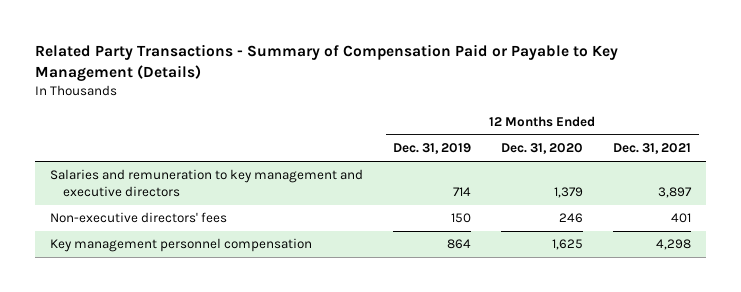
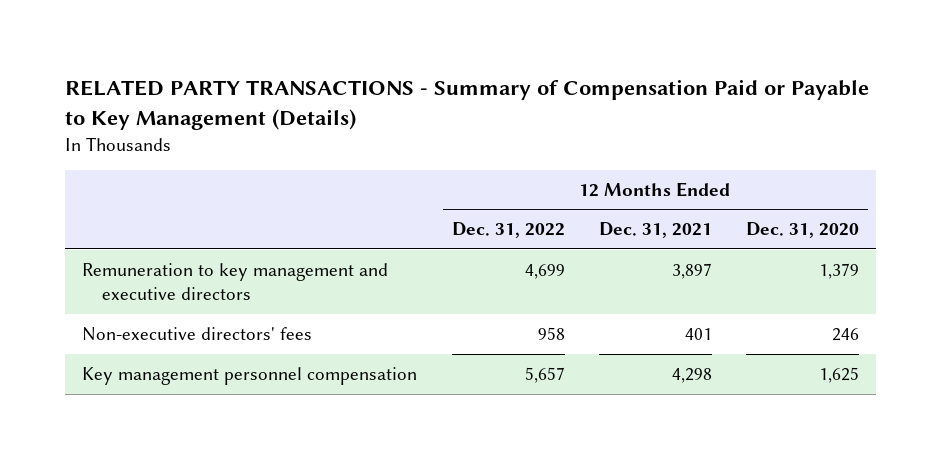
- Related Party Transactions - Summary of Compensation Paid or Payable to Key Management (Details)
+ RELATED PARTY TRANSACTIONS - Summary of Compensation Paid or Payable to Key Management (Details)
- | 12 Months Ended Dec. 31, 2019 | 12 Months Ended Dec. 31, 2020 | 12 Months Ended Dec. 31, 2021
+ | 12 Months Ended Dec. 31, 2022 | 12 Months Ended Dec. 31, 2021 | 12 Months Ended Dec. 31, 2020
- Salaries and remuneration to key management and executive directors | 714 | 1,379 | 3,897
+ Remuneration to key management and executive directors | 4,699 | 3,897 | 1,379

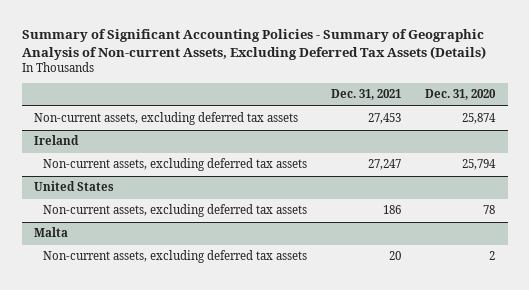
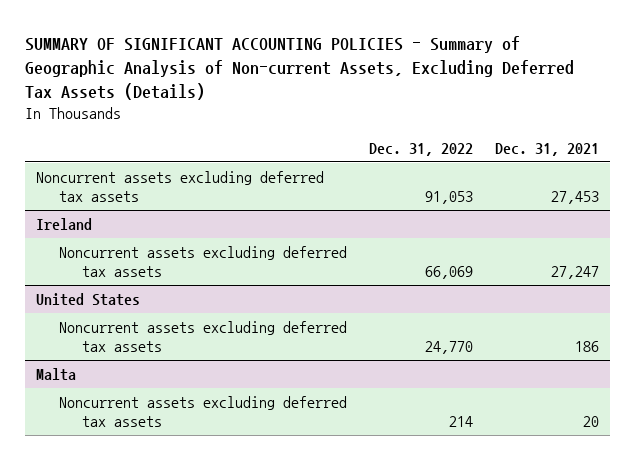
- Summary of Significant Accounting Policies - Summary of Geographic Analysis of Non-current Assets, Excluding Deferred Tax Assets (Details)
+ SUMMARY OF SIGNIFICANT ACCOUNTING POLICIES - Summary of Geographic Analysis of Non-current Assets, Excluding Deferred Tax Assets (Details)
- | Dec. 31, 2021 | Dec. 31, 2020
+ | Dec. 31, 2022 | Dec. 31, 2021
- Non-current assets, excluding deferred tax assets | 27,453 | 25,874
+ Noncurrent assets excluding deferred tax assets | 91,053 | 27,453
@ Ireland
- Non-current assets, excluding deferred tax assets | 27,247 | 25,794
+ Noncurrent assets excluding deferred tax assets | 66,069 | 27,247
@ United States
- Non-current assets, excluding deferred tax assets | 186 | 78
+ Noncurrent assets excluding deferred tax assets | 24,770 | 186
@ Malta
- Non-current assets, excluding deferred tax assets | 20 | 2
+ Noncurrent assets excluding deferred tax assets | 214 | 20

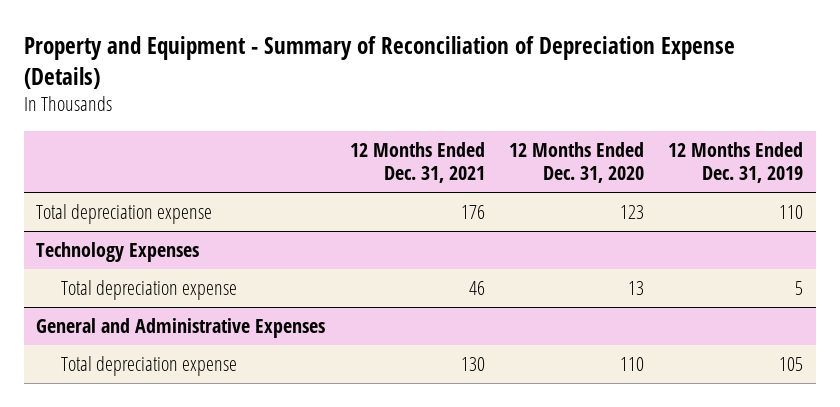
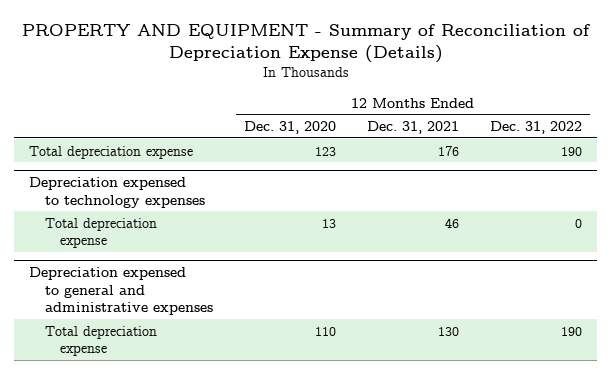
- Property and Equipment - Summary of Reconciliation of Depreciation Expense (Details)
+ PROPERTY AND EQUIPMENT - Summary of Reconciliation of Depreciation Expense (Details)
- | 12 Months Ended Dec. 31, 2021 | 12 Months Ended Dec. 31, 2020 | 12 Months Ended Dec. 31, 2019
+ | 12 Months Ended Dec. 31, 2020 | 12 Months Ended Dec. 31, 2021 | 12 Months Ended Dec. 31, 2022
- Technology Expenses
+ Depreciation expensed to technology expenses
- General and Administrative Expenses
+ Depreciation expensed to general and administrative expenses

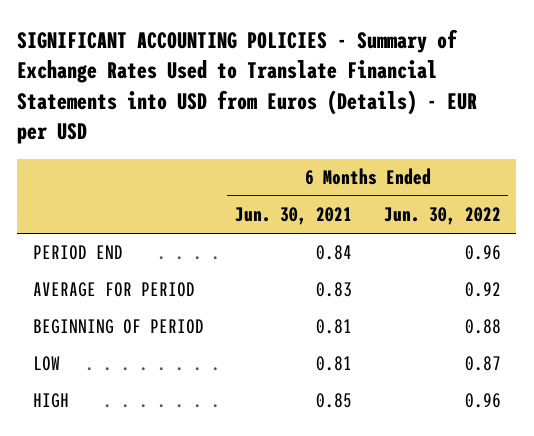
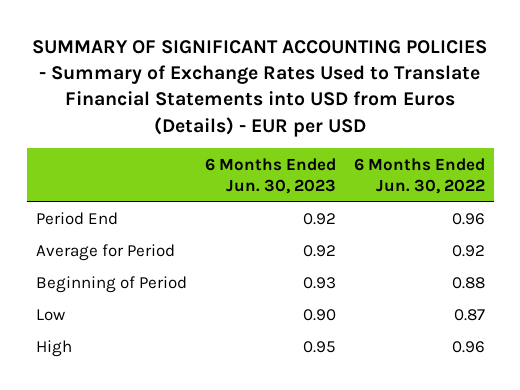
- SIGNIFICANT ACCOUNTING POLICIES - Summary of Exchange Rates Used to Translate Financial Statements into USD from Euros (Details) - EUR per USD
+ SUMMARY OF SIGNIFICANT ACCOUNTING POLICIES - Summary of Exchange Rates Used to Translate Financial Statements into USD from Euros (Details) - EUR per USD
- | 6 Months Ended Jun. 30, 2021 | 6 Months Ended Jun. 30, 2022
+ | 6 Months Ended Jun. 30, 2023 | 6 Months Ended Jun. 30, 2022
- PERIOD END | 0.84 | 0.96
- AVERAGE FOR PERIOD | 0.83 | 0.92
- BEGINNING OF PERIOD | 0.81 | 0.88
- LOW | 0.81 | 0.87
- HIGH | 0.85 | 0.96
+ Period End | 0.92 | 0.96
+ Average for Period | 0.92 | 0.92
+ Beginning of Period | 0.93 | 0.88
+ Low | 0.90 | 0.87
+ High | 0.95 | 0.96

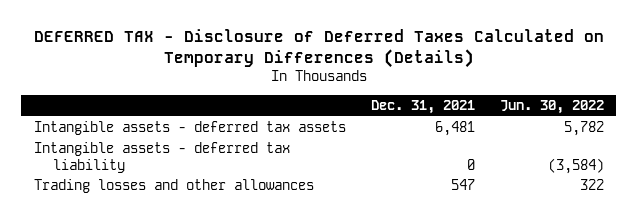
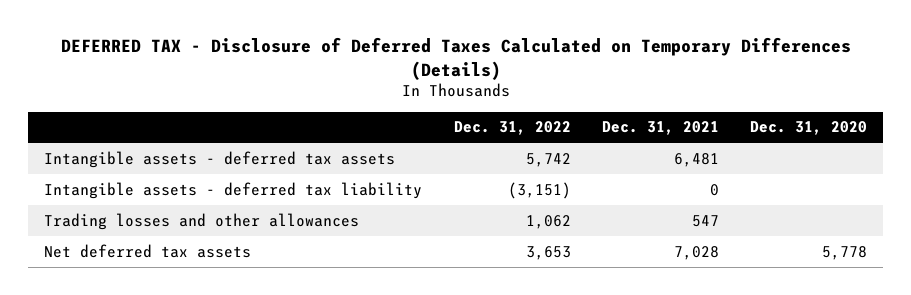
- | Dec. 31, 2021 | Jun. 30, 2022
+ | Dec. 31, 2022 | Dec. 31, 2021 | Dec. 31, 2020
+ Net deferred tax assets | 3,653 | 7,028 | 5,778

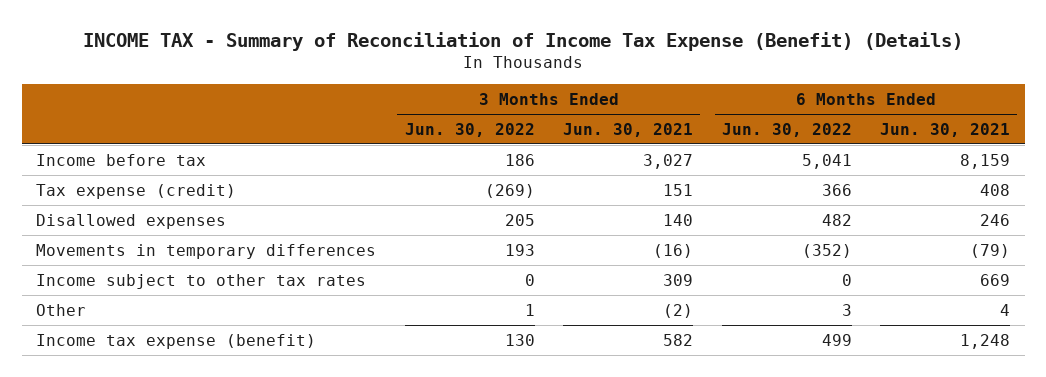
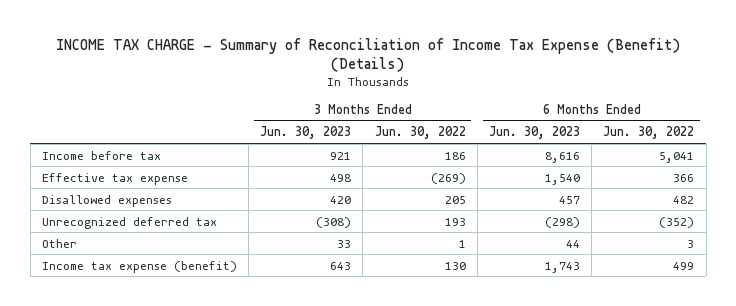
- INCOME TAX - Summary of Reconciliation of Income Tax Expense (Benefit) (Details)
+ INCOME TAX CHARGE - Summary of Reconciliation of Income Tax Expense (Benefit) (Details)
- | 3 Months Ended Jun. 30, 2022 | 3 Months Ended Jun. 30, 2021 | 6 Months Ended Jun. 30, 2022 | 6 Months Ended Jun. 30, 2021
+ | 3 Months Ended Jun. 30, 2023 | 3 Months Ended Jun. 30, 2022 | 6 Months Ended Jun. 30, 2023 | 6 Months Ended Jun. 30, 2022
- Tax expense (credit) | (269) | 151 | 366 | 408
+ Effective tax expense | 498 | (269) | 1,540 | 366
- Movements in temporary differences | 193 | (16) | (352) | (79)
- Income subject to other tax rates | 0 | 309 | 0 | 669
+ Unrecognized deferred tax | (308) | 193 | (298) | (352)

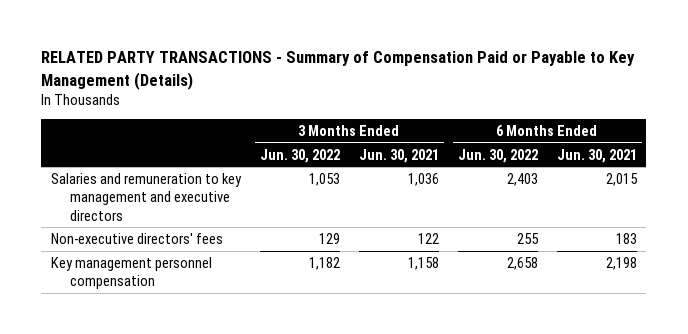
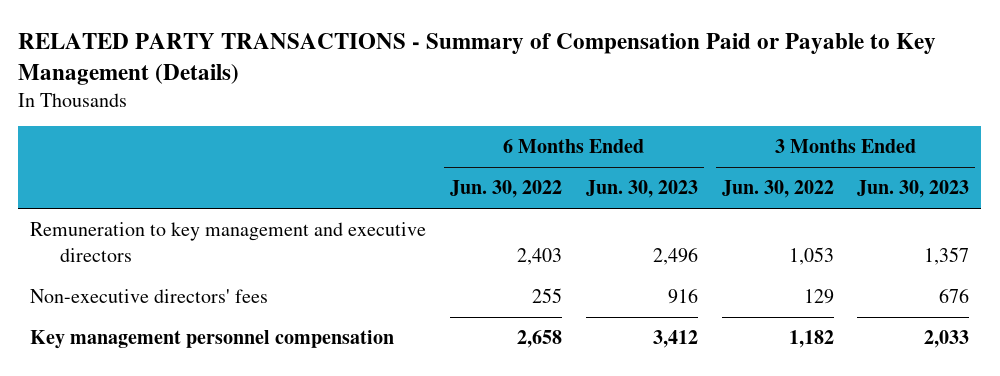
- | 3 Months Ended Jun. 30, 2022 | 3 Months Ended Jun. 30, 2021 | 6 Months Ended Jun. 30, 2022 | 6 Months Ended Jun. 30, 2021
+ | 6 Months Ended Jun. 30, 2022 | 6 Months Ended Jun. 30, 2023 | 3 Months Ended Jun. 30, 2022 | 3 Months Ended Jun. 30, 2023
- Salaries and remuneration to key management and executive directors | 1,053 | 1,036 | 2,403 | 2,015
+ Remuneration to key management and executive directors | 2,403 | 2,496 | 1,053 | 1,357

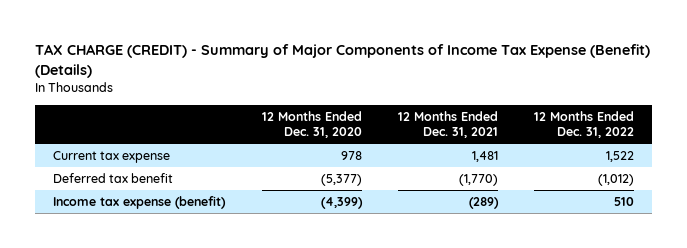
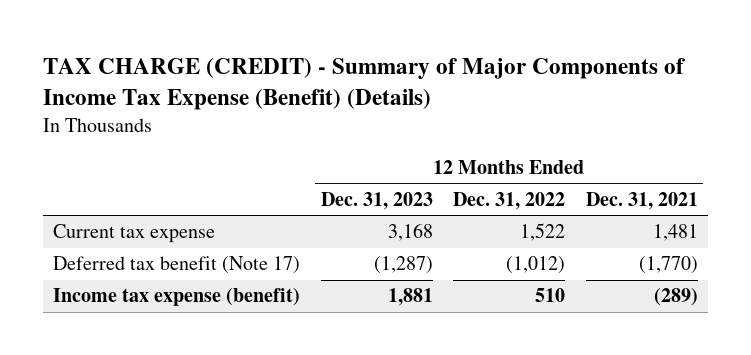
- | 12 Months Ended Dec. 31, 2020 | 12 Months Ended Dec. 31, 2021 | 12 Months Ended Dec. 31, 2022
+ | 12 Months Ended Dec. 31, 2023 | 12 Months Ended Dec. 31, 2022 | 12 Months Ended Dec. 31, 2021
- Deferred tax benefit | (5,377) | (1,770) | (1,012)
+ Deferred tax benefit (Note 17) | (1,287) | (1,012) | (1,770)

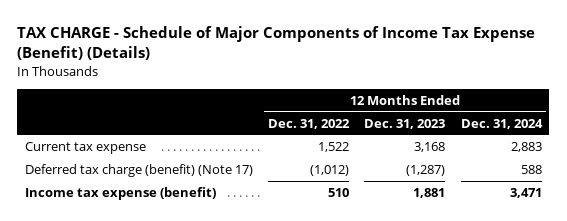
- TAX CHARGE (CREDIT) - Summary of Major Components of Income Tax Expense (Benefit) (Details)
+ TAX CHARGE - Schedule of Major Components of Income Tax Expense (Benefit) (Details)
- | 12 Months Ended Dec. 31, 2023 | 12 Months Ended Dec. 31, 2022 | 12 Months Ended Dec. 31, 2021
+ | 12 Months Ended Dec. 31, 2022 | 12 Months Ended Dec. 31, 2023 | 12 Months Ended Dec. 31, 2024
- Deferred tax benefit (Note 17) | (1,287) | (1,012) | (1,770)
+ Deferred tax charge (benefit) (Note 17) | (1,012) | (1,287) | 588

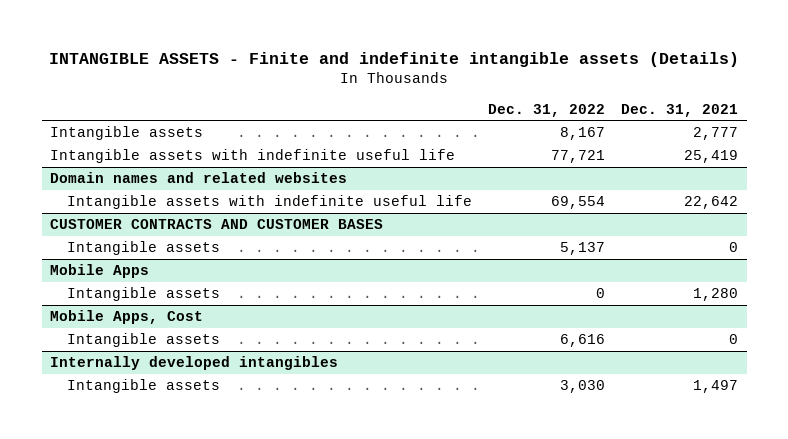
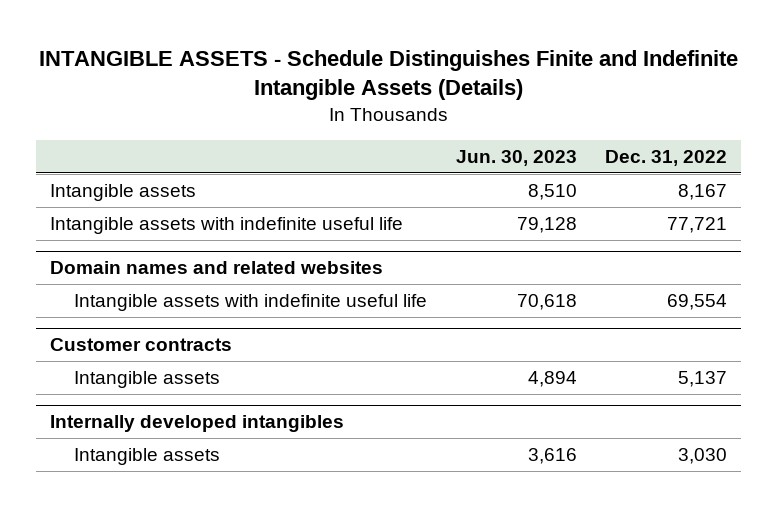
- INTANGIBLE ASSETS - Finite and indefinite intangible assets (Details)
+ INTANGIBLE ASSETS - Schedule Distinguishes Finite and Indefinite Intangible Assets (Details)
- | Dec. 31, 2022 | Dec. 31, 2021
+ | Jun. 30, 2023 | Dec. 31, 2022
- CUSTOMER CONTRACTS AND CUSTOMER BASES
+ Customer contracts
- Mobile Apps
- Intangible assets | 0 | 1,280
- Mobile Apps, Cost
- Intangible assets | 6,616 | 0

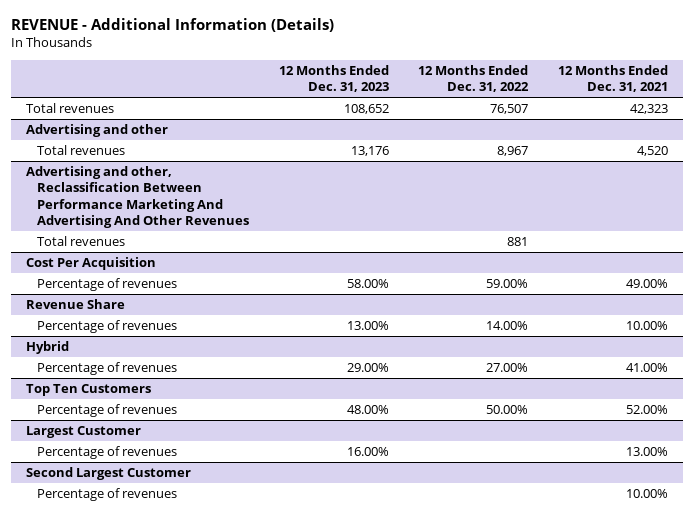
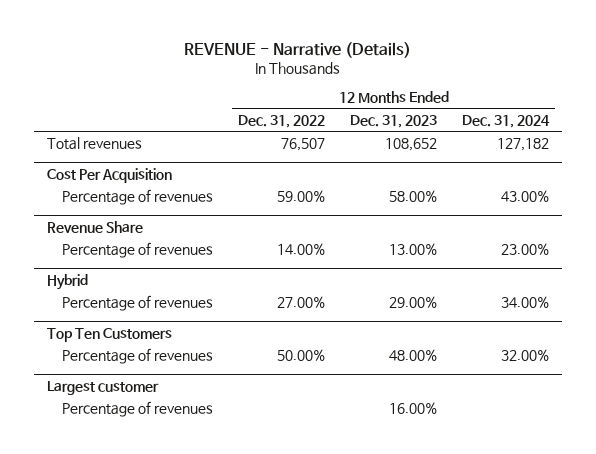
- REVENUE - Additional Information (Details)
+ REVENUE - Narrative (Details)
- | 12 Months Ended Dec. 31, 2023 | 12 Months Ended Dec. 31, 2022 | 12 Months Ended Dec. 31, 2021
+ | 12 Months Ended Dec. 31, 2022 | 12 Months Ended Dec. 31, 2023 | 12 Months Ended Dec. 31, 2024
- Advertising and other
- Total revenues | 13,176 | 8,967 | 4,520
- Advertising and other, Reclassification Between Performance Marketing And Advertising And Other Revenues
- Total revenues | | 881 |
- Largest Customer
+ Largest customer
- Second Largest Customer
- Percentage of revenues | | | 10.00%

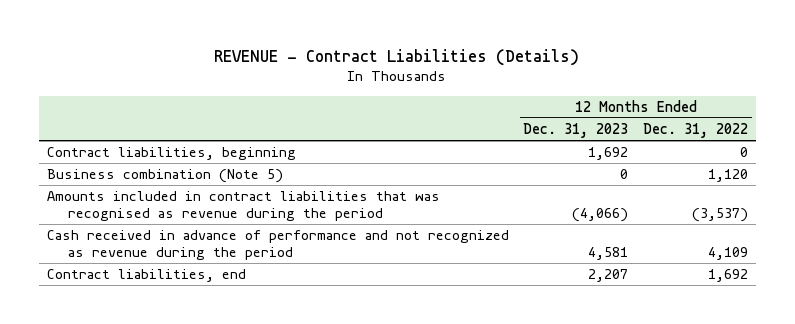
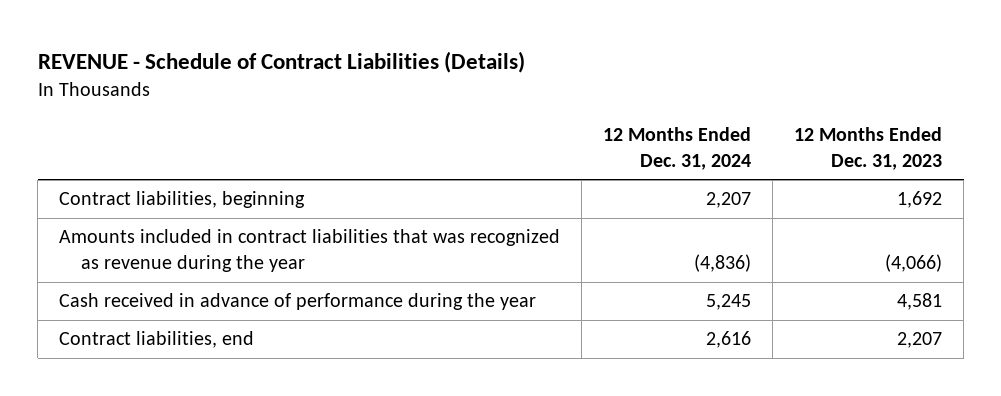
- REVENUE - Contract Liabilities (Details)
+ REVENUE - Schedule of Contract Liabilities (Details)
- | 12 Months Ended Dec. 31, 2023 | 12 Months Ended Dec. 31, 2022
+ | 12 Months Ended Dec. 31, 2024 | 12 Months Ended Dec. 31, 2023
- Business combination (Note 5) | 0 | 1,120
- Amounts included in contract liabilities that was recognised as revenue during the period | (4,066) | (3,537)
- Cash received in advance of performance and not recognized as revenue during the period | 4,581 | 4,109
+ Amounts included in contract liabilities that was recognized as revenue during the year | (4,836) | (4,066)
+ Cash received in advance of performance during the year | 5,245 | 4,581

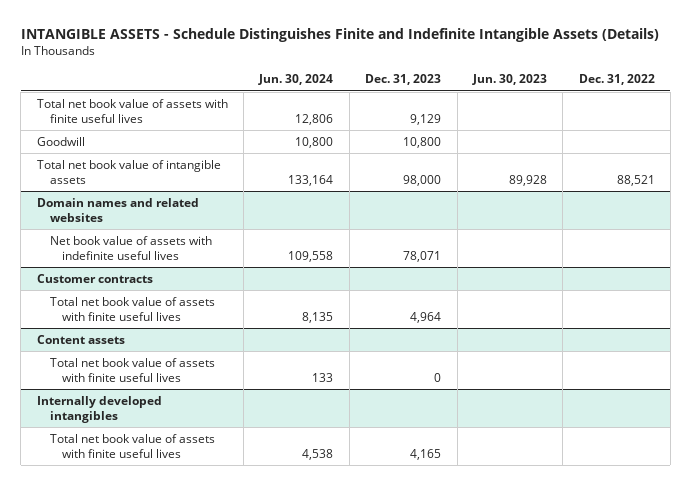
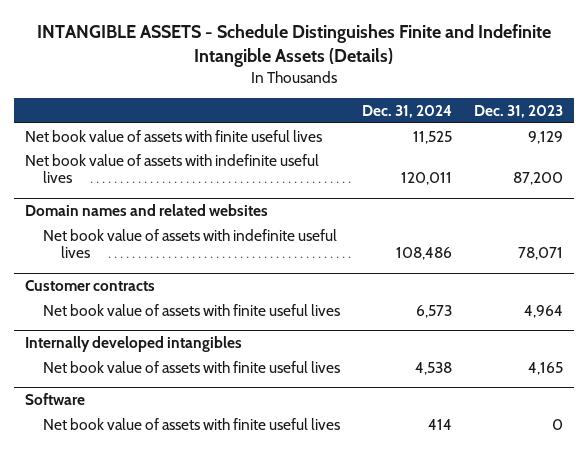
- | Jun. 30, 2024 | Dec. 31, 2023 | Jun. 30, 2023 | Dec. 31, 2022
+ | Dec. 31, 2024 | Dec. 31, 2023
- Total net book value of assets with finite useful lives | 12,806 | 9,129 | |
- Goodwill | 10,800 | 10,800 | |
- Total net book value of intangible assets | 133,164 | 98,000 | 89,928 | 88,521
+ Net book value of assets with finite useful lives | 11,525 | 9,129
+ Net book value of assets with indefinite useful lives | 120,011 | 87,200
@ Customer contracts
- Total net book value of assets with finite useful lives | 8,135 | 4,964 | |
- Content assets
- Total net book value of assets with finite useful lives | 133 | 0 | |
@ Customer contracts
+ Net book value of assets with finite useful lives | 6,573 | 4,964
@ Internally developed intangibles
- Total net book value of assets with finite useful lives | 4,538 | 4,165 | |
+ Net book value of assets with finite useful lives | 4,538 | 4,165
+ Software
+ Net book value of assets with finite useful lives | 414 | 0

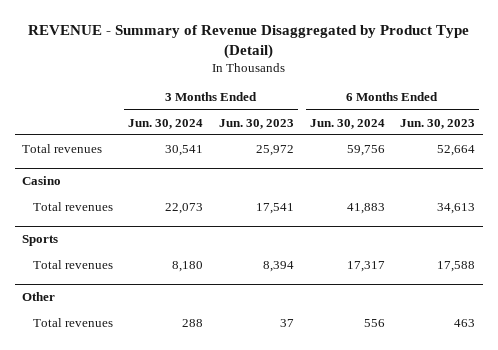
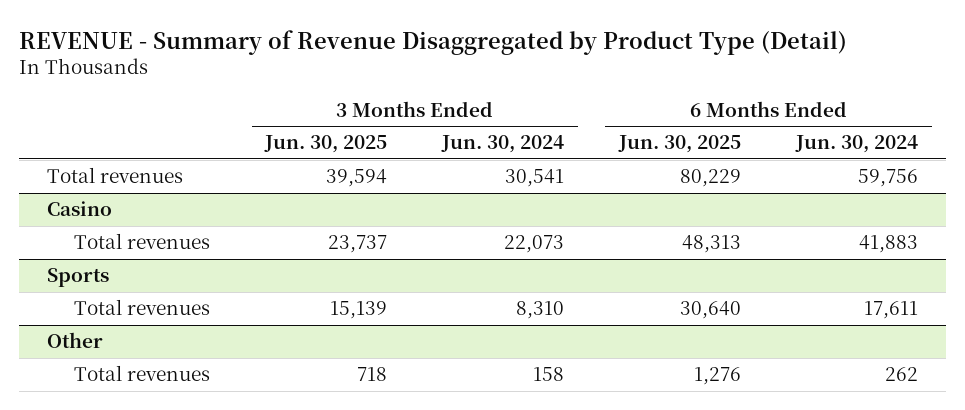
- | 3 Months Ended Jun. 30, 2024 | 3 Months Ended Jun. 30, 2023 | 6 Months Ended Jun. 30, 2024 | 6 Months Ended Jun. 30, 2023
+ | 3 Months Ended Jun. 30, 2025 | 3 Months Ended Jun. 30, 2024 | 6 Months Ended Jun. 30, 2025 | 6 Months Ended Jun. 30, 2024
@ Sports
- Total revenues | 8,180 | 8,394 | 17,317 | 17,588
+ Total revenues | 15,139 | 8,310 | 30,640 | 17,611
@ Other
- Total revenues | 288 | 37 | 556 | 463
+ Total revenues | 718 | 158 | 1,276 | 262

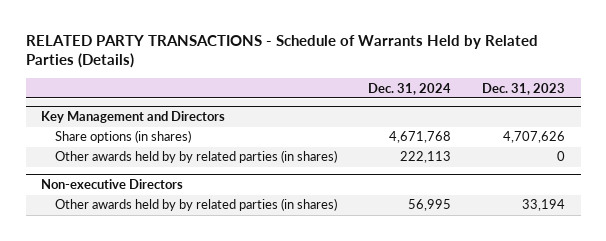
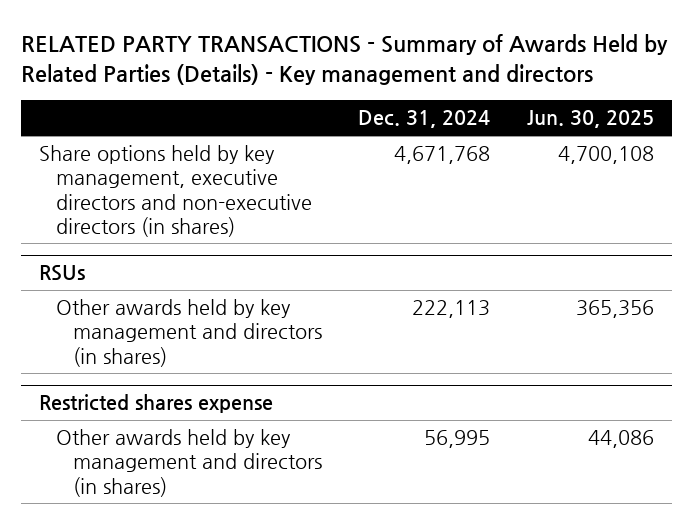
- RELATED PARTY TRANSACTIONS - Schedule of Warrants Held by Related Parties (Details)
+ RELATED PARTY TRANSACTIONS - Summary of Awards Held by Related Parties (Details) - Key management and directors
- | Dec. 31, 2024 | Dec. 31, 2023
+ | Dec. 31, 2024 | Jun. 30, 2025
- Key Management and Directors
- Share options (in shares) | 4,671,768 | 4,707,626
- Other awards held by by related parties (in shares) | 222,113 | 0
- Non-executive Directors
- Other awards held by by related parties (in shares) | 56,995 | 33,194
+ Share options held by key management, executive directors and non-executive directors (in shares) | 4,671,768 | 4,700,108
+ RSUs
+ Other awards held by key management and directors (in shares) | 222,113 | 365,356
+ Restricted shares expense
+ Other awards held by key management and directors (in shares) | 56,995 | 44,086

